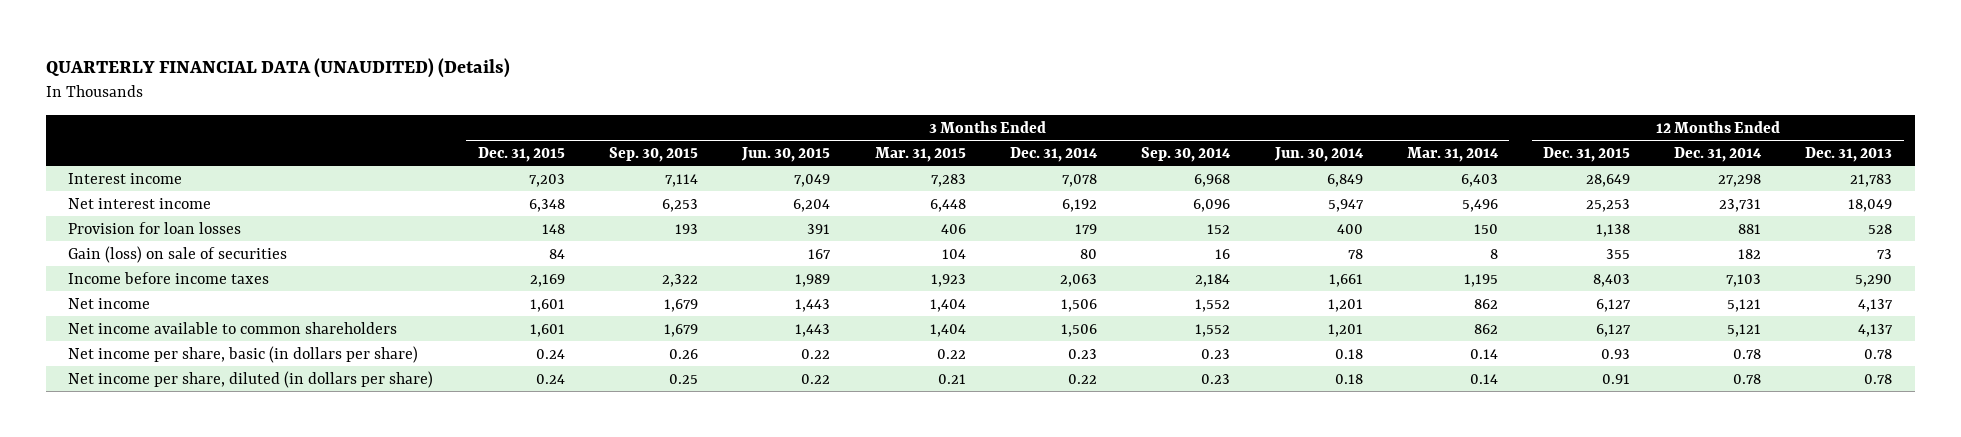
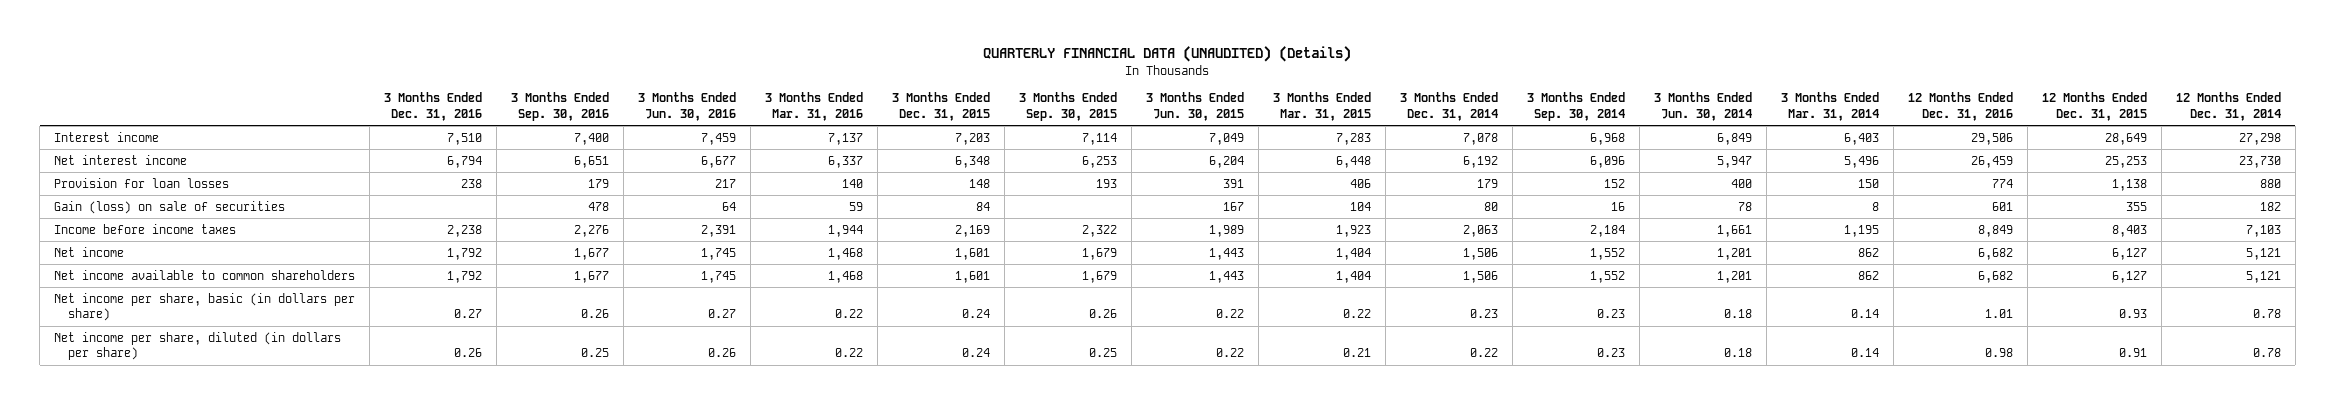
- | 3 Months Ended Dec. 31, 2015 | 3 Months Ended Sep. 30, 2015 | 3 Months Ended Jun. 30, 2015 | 3 Months Ended Mar. 31, 2015 | 3 Months Ended Dec. 31, 2014 | 3 Months Ended Sep. 30, 2014 | 3 Months Ended Jun. 30, 2014 | 3 Months Ended Mar. 31, 2014 | 12 Months Ended Dec. 31, 2015 | 12 Months Ended Dec. 31, 2014 | 12 Months Ended Dec. 31, 2013
+ | 3 Months Ended Dec. 31, 2016 | 3 Months Ended Sep. 30, 2016 | 3 Months Ended Jun. 30, 2016 | 3 Months Ended Mar. 31, 2016 | 3 Months Ended Dec. 31, 2015 | 3 Months Ended Sep. 30, 2015 | 3 Months Ended Jun. 30, 2015 | 3 Months Ended Mar. 31, 2015 | 3 Months Ended Dec. 31, 2014 | 3 Months Ended Sep. 30, 2014 | 3 Months Ended Jun. 30, 2014 | 3 Months Ended Mar. 31, 2014 | 12 Months Ended Dec. 31, 2016 | 12 Months Ended Dec. 31, 2015 | 12 Months Ended Dec. 31, 2014
- Net interest income | 6,348 | 6,253 | 6,204 | 6,448 | 6,192 | 6,096 | 5,947 | 5,496 | 25,253 | 23,731 | 18,049
- Provision for loan losses | 148 | 193 | 391 | 406 | 179 | 152 | 400 | 150 | 1,138 | 881 | 528
+ Net interest income | 6,794 | 6,651 | 6,677 | 6,337 | 6,348 | 6,253 | 6,204 | 6,448 | 6,192 | 6,096 | 5,947 | 5,496 | 26,459 | 25,253 | 23,730
+ Provision for loan losses | 238 | 179 | 217 | 140 | 148 | 193 | 391 | 406 | 179 | 152 | 400 | 150 | 774 | 1,138 | 880

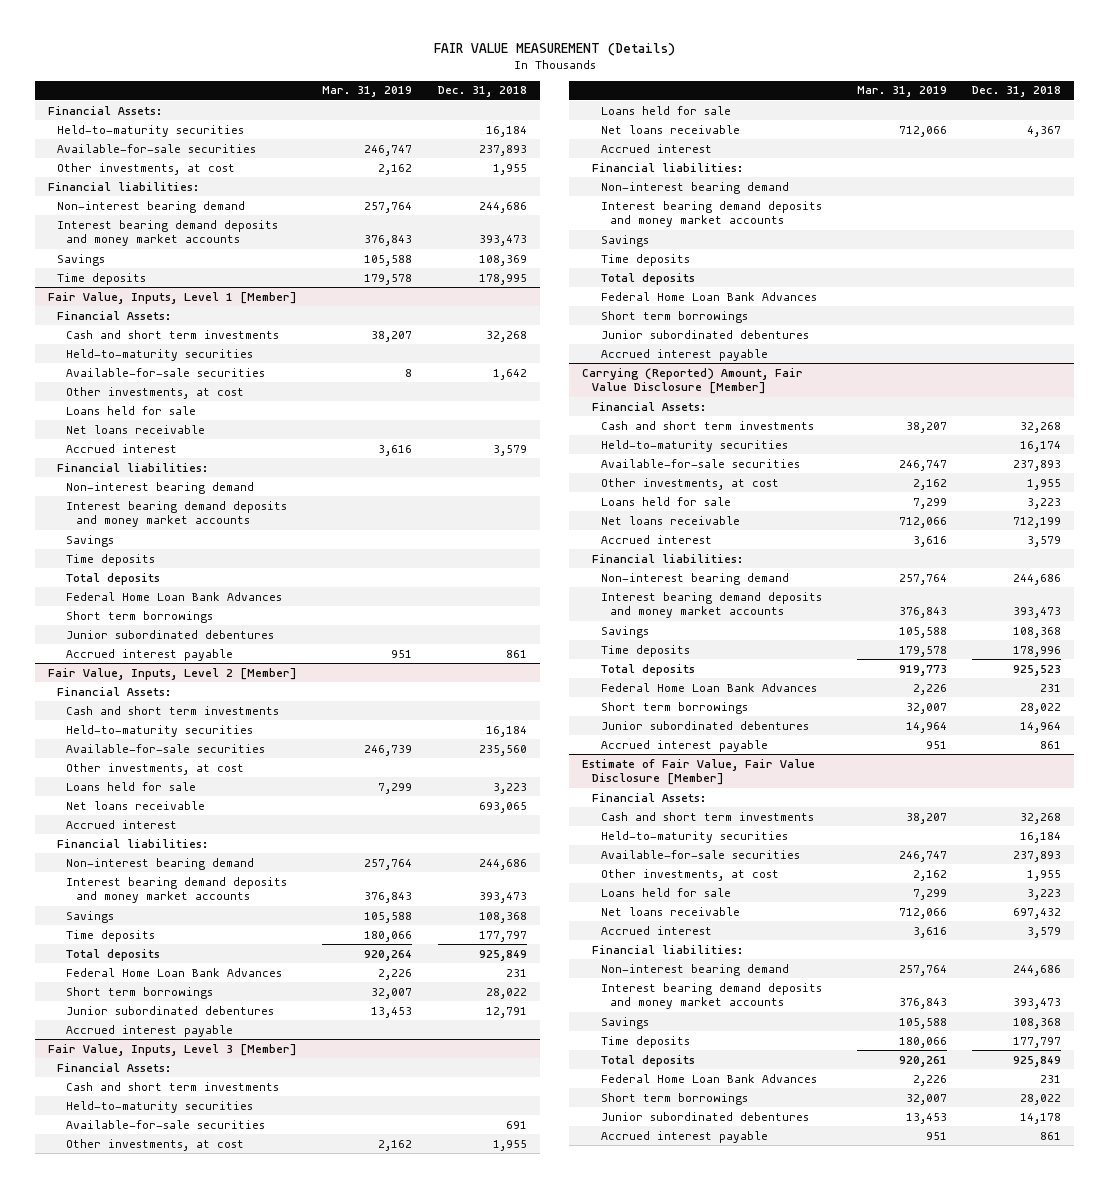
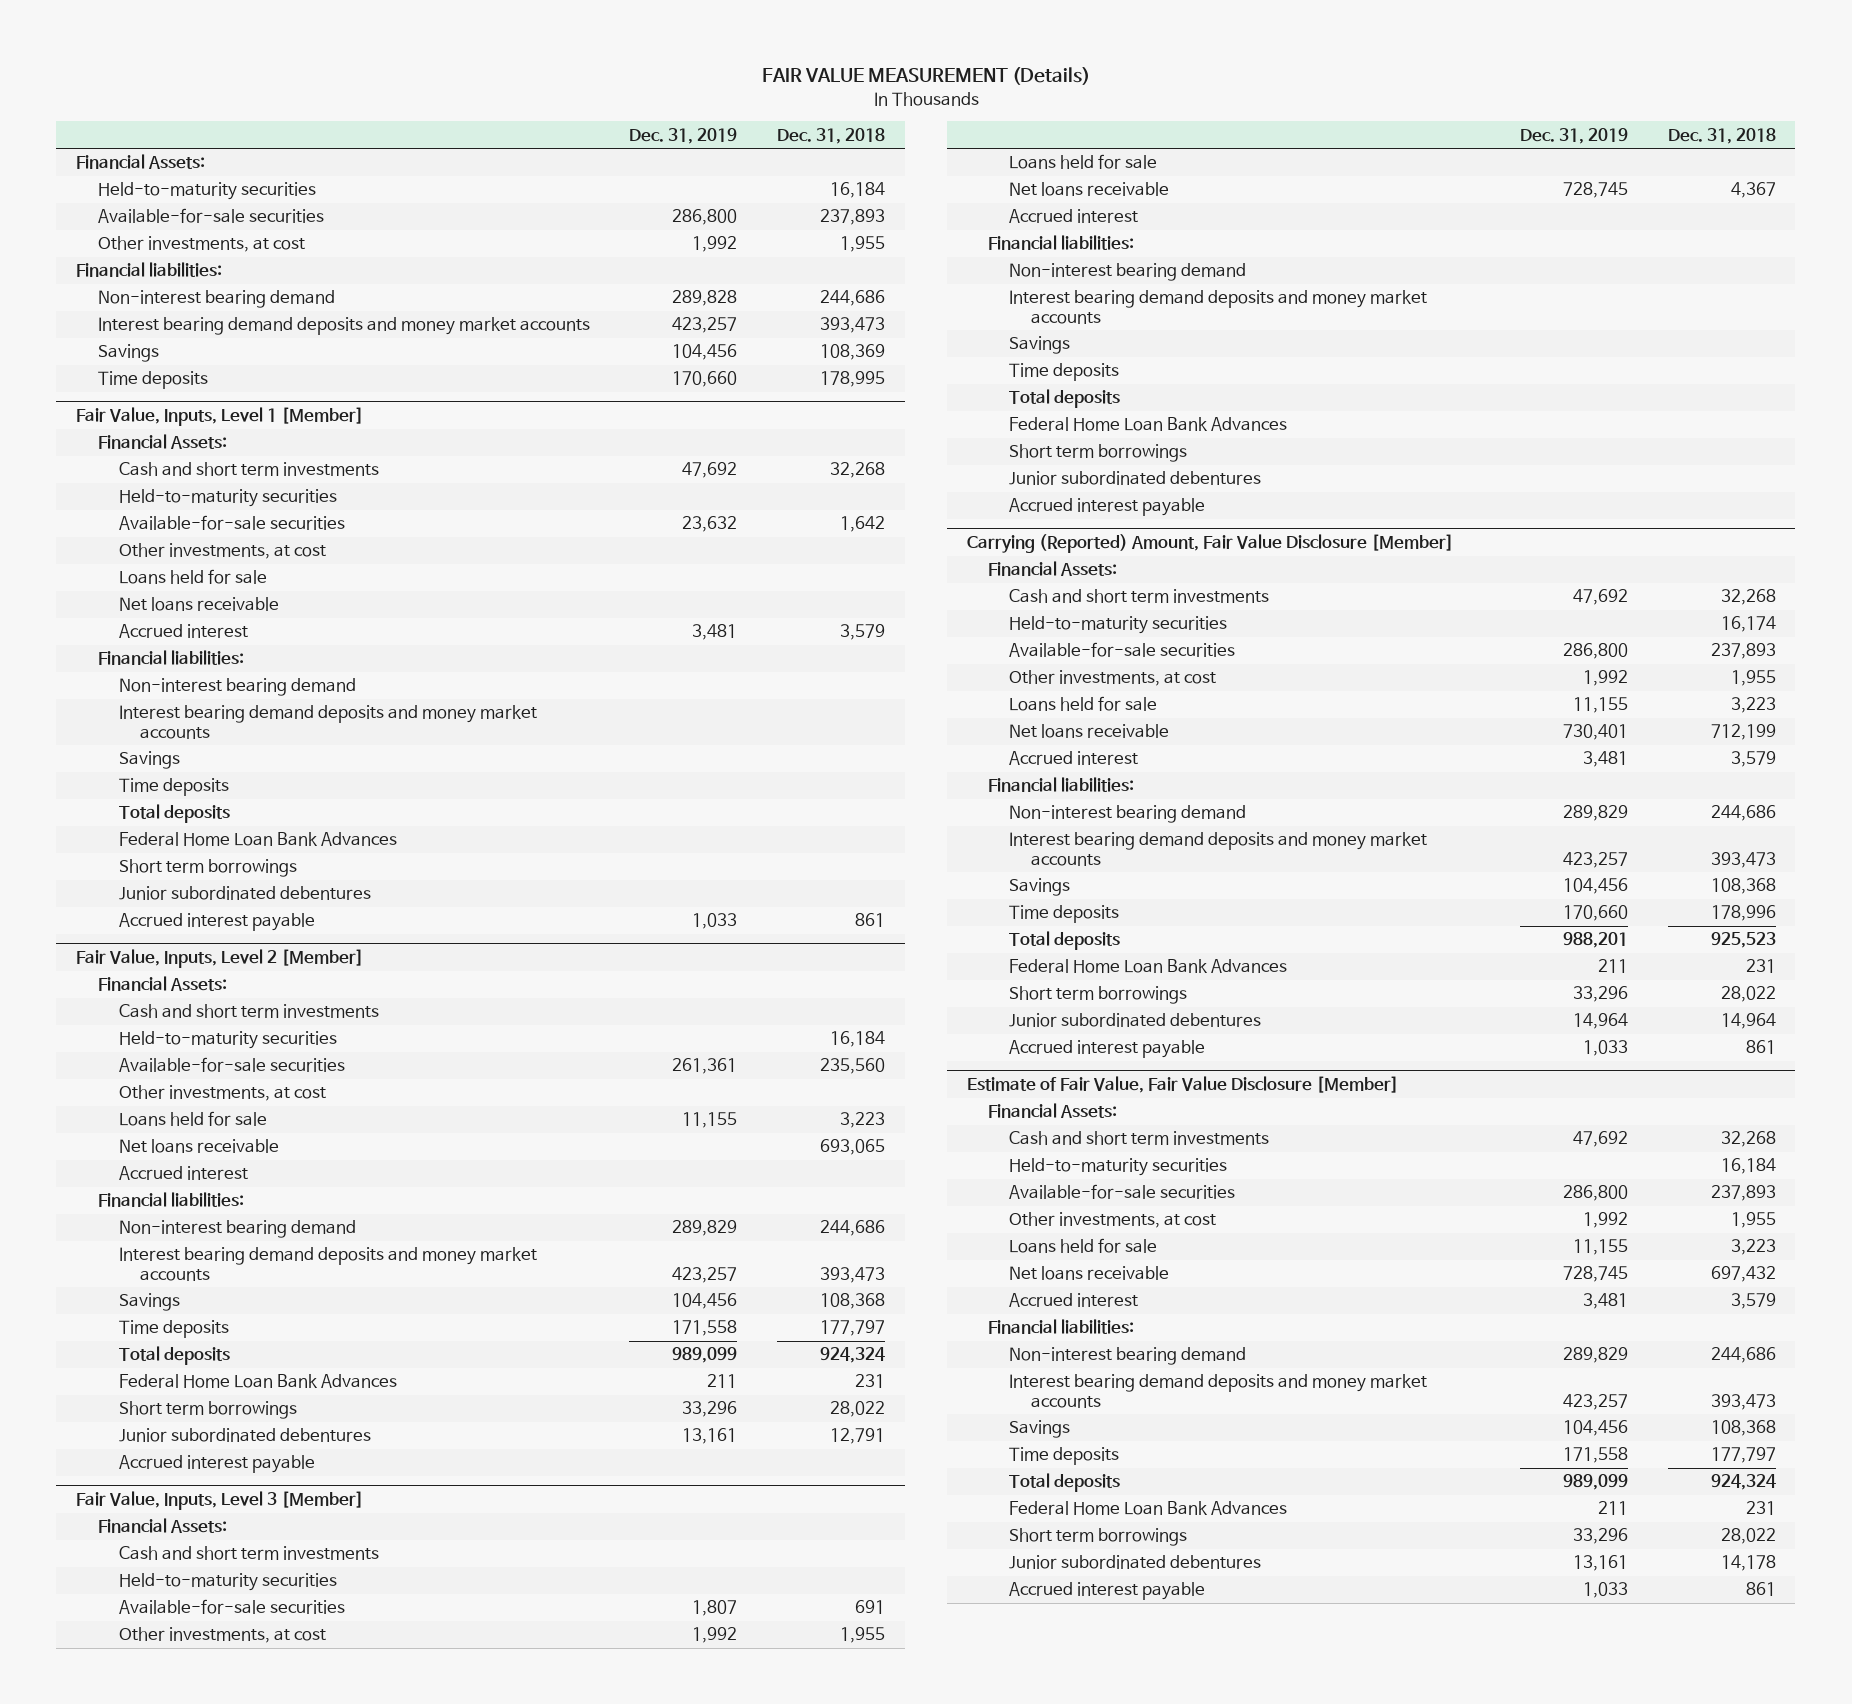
- | Mar. 31, 2019 | Dec. 31, 2018
+ | Dec. 31, 2019 | Dec. 31, 2018
@ Fair Value, Inputs, Level 2 [Member]
- Total deposits | 920,264 | 925,849
+ Total deposits | 989,099 | 924,324
@ Estimate of Fair Value, Fair Value Disclosure [Member]
- Total deposits | 920,261 | 925,849
+ Total deposits | 989,099 | 924,324

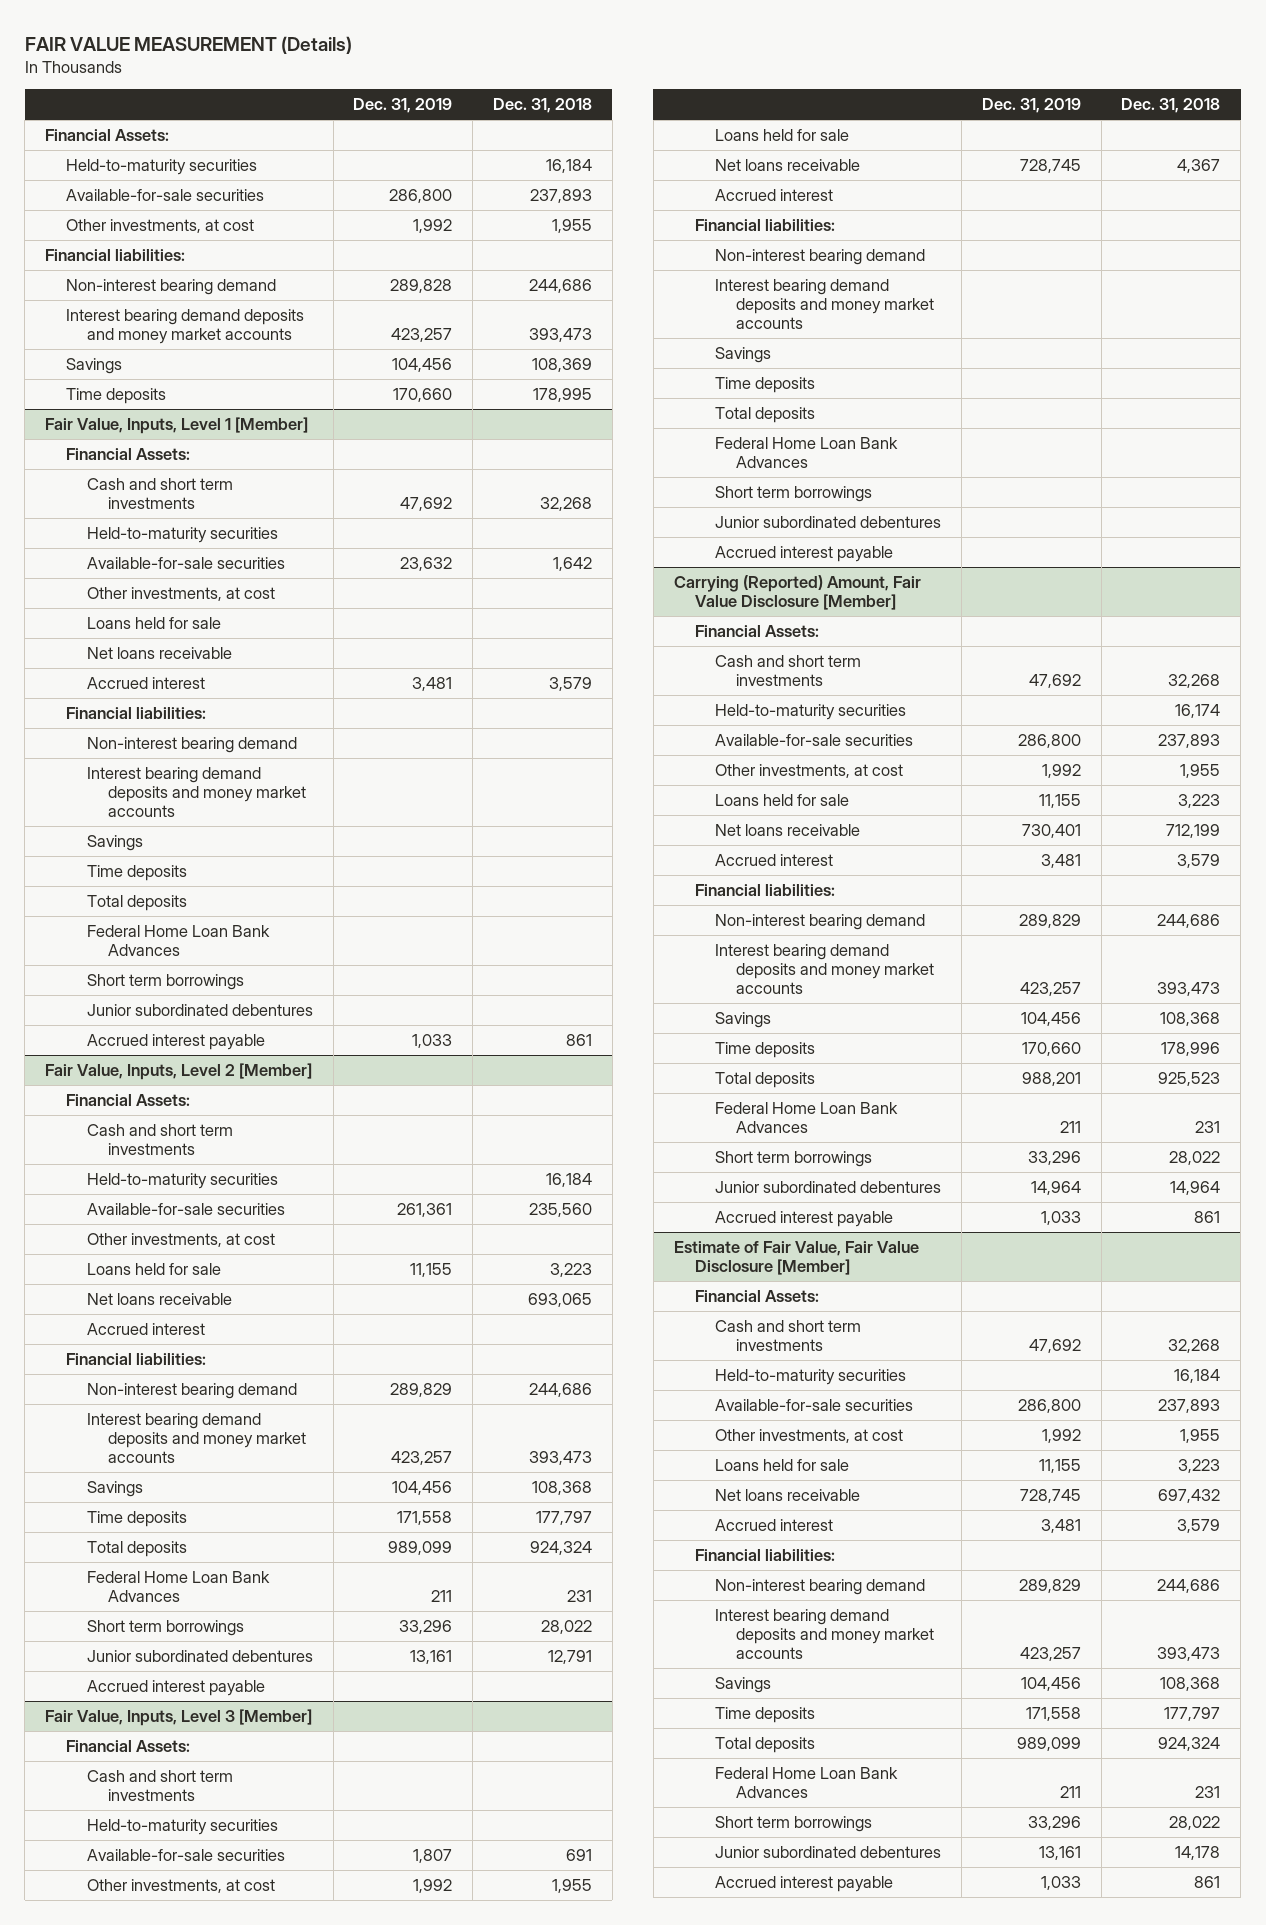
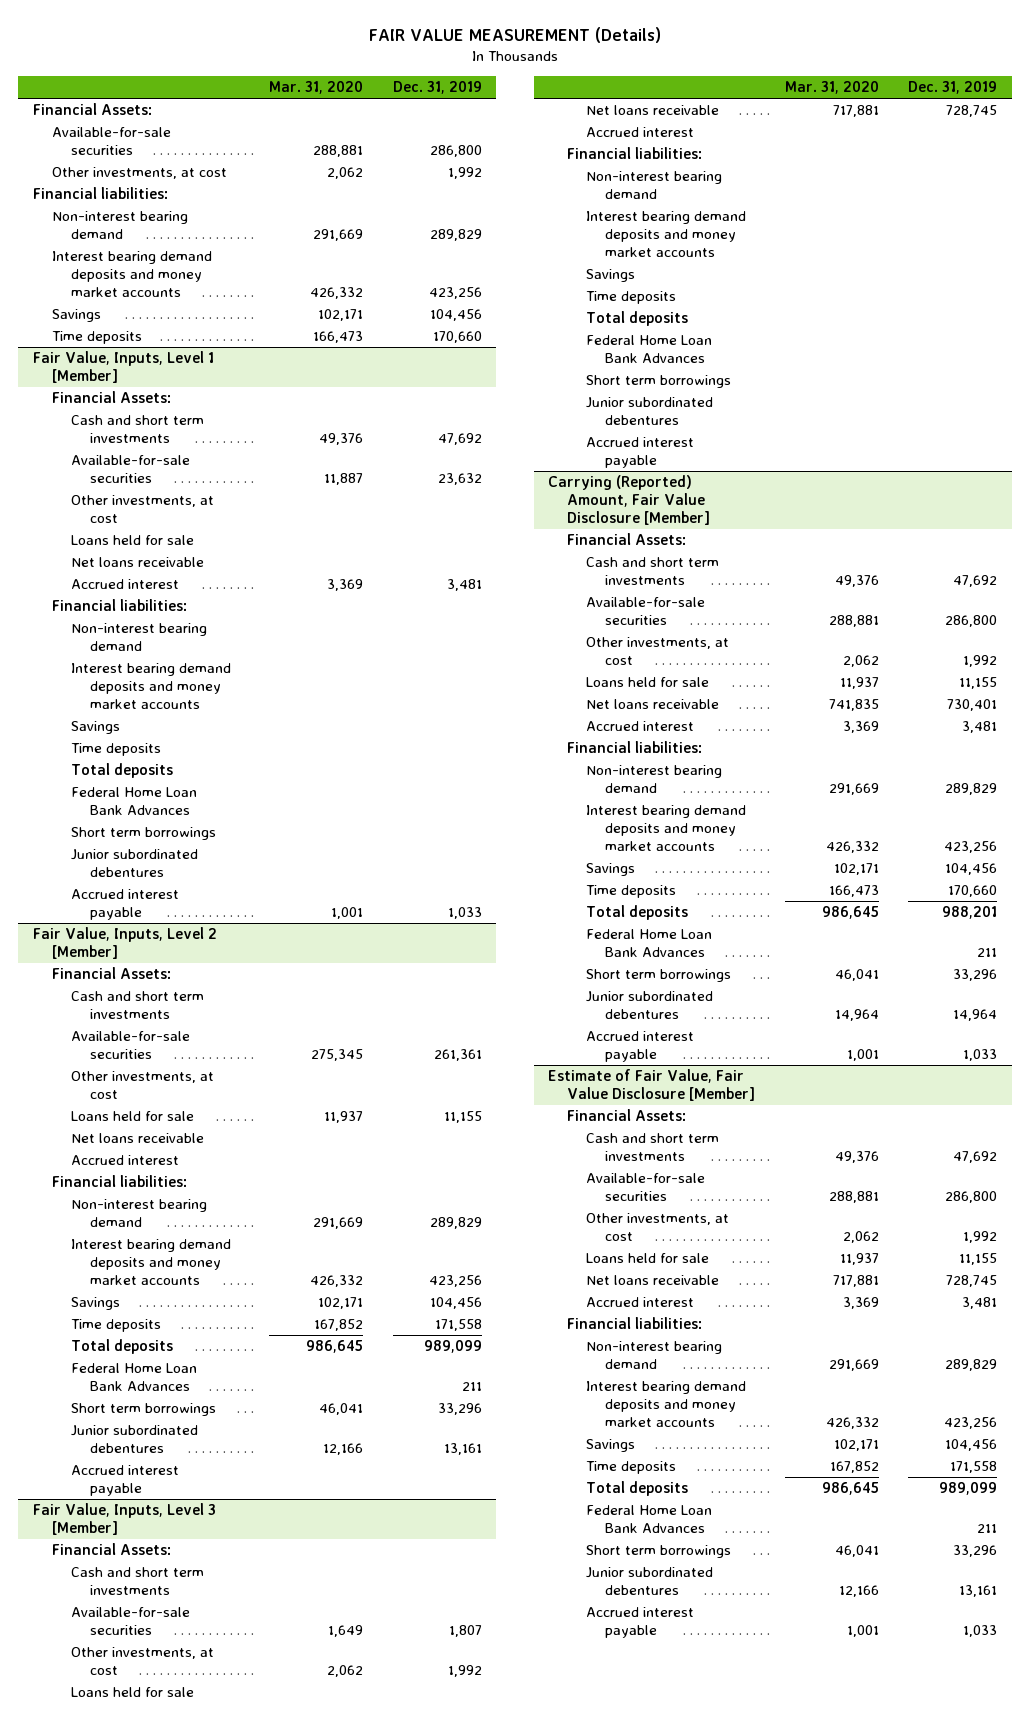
- | Dec. 31, 2019 | Dec. 31, 2018
+ | Mar. 31, 2020 | Dec. 31, 2019
- Held-to-maturity securities | | 16,184
- Non-interest bearing demand | 289,828 | 244,686
- Interest bearing demand deposits and money market accounts | 423,257 | 393,473
+ Non-interest bearing demand | 291,669 | 289,829
+ Interest bearing demand deposits and money market accounts | 426,332 | 423,256
@ Fair Value, Inputs, Level 1 [Member]
- Held-to-maturity securities
@ Fair Value, Inputs, Level 2 [Member]
- Held-to-maturity securities | | 16,184
- Interest bearing demand deposits and money market accounts | 423,257 | 393,473
+ Interest bearing demand deposits and money market accounts | 426,332 | 423,256
@ Fair Value, Inputs, Level 3 [Member]
- Held-to-maturity securities
@ Carrying (Reported) Amount, Fair Value Disclosure [Member]
- Held-to-maturity securities | | 16,174
- Interest bearing demand deposits and money market accounts | 423,257 | 393,473
+ Interest bearing demand deposits and money market accounts | 426,332 | 423,256
@ Estimate of Fair Value, Fair Value Disclosure [Member]
- Held-to-maturity securities | | 16,184
- Interest bearing demand deposits and money market accounts | 423,257 | 393,473
+ Interest bearing demand deposits and money market accounts | 426,332 | 423,256

